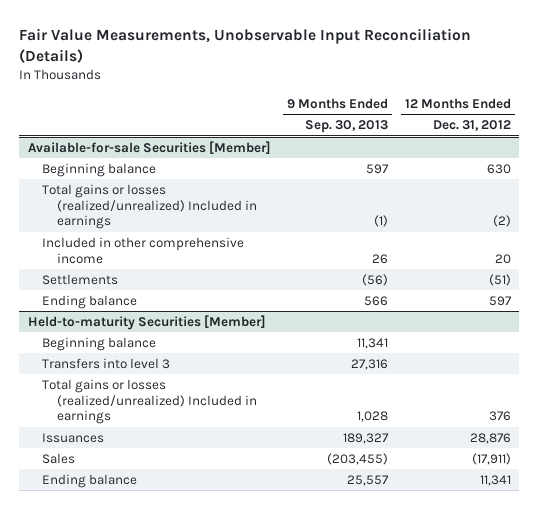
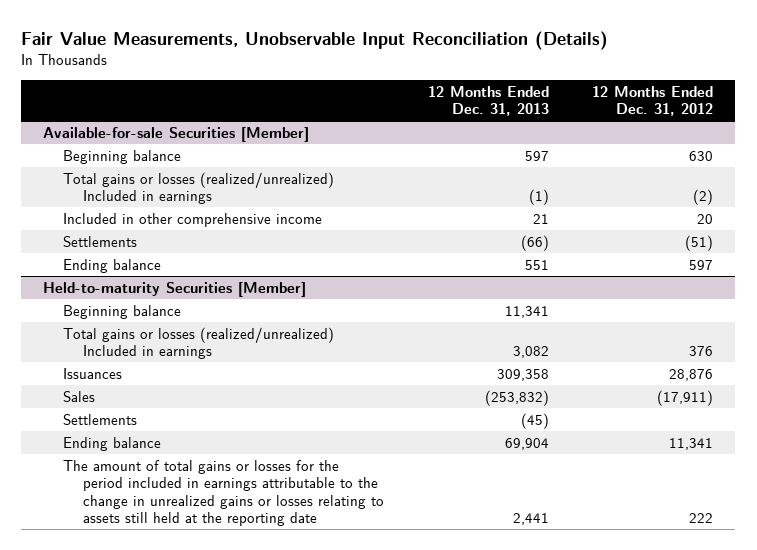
- | 9 Months Ended Sep. 30, 2013 | 12 Months Ended Dec. 31, 2012
+ | 12 Months Ended Dec. 31, 2013 | 12 Months Ended Dec. 31, 2012
@ Held-to-maturity Securities [Member]
- Transfers into level 3 | 27,316 |
+ Settlements | (45) |
+ The amount of total gains or losses for the period included in earnings attributable to the change in unrealized gains or losses relating to assets still held at the reporting date | 2,441 | 222

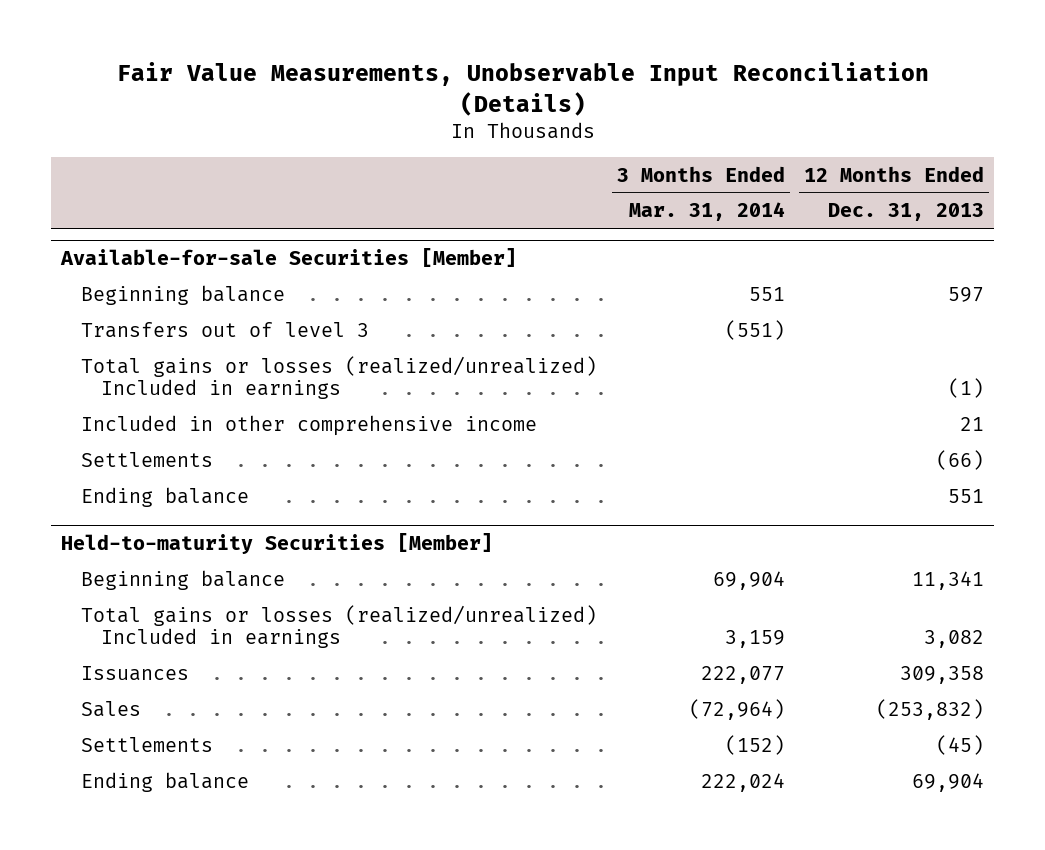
- | 12 Months Ended Dec. 31, 2013 | 12 Months Ended Dec. 31, 2012
+ | 3 Months Ended Mar. 31, 2014 | 12 Months Ended Dec. 31, 2013
@ Available-for-sale Securities [Member]
+ Transfers out of level 3 | (551) |
@ Held-to-maturity Securities [Member]
- The amount of total gains or losses for the period included in earnings attributable to the change in unrealized gains or losses relating to assets still held at the reporting date | 2,441 | 222

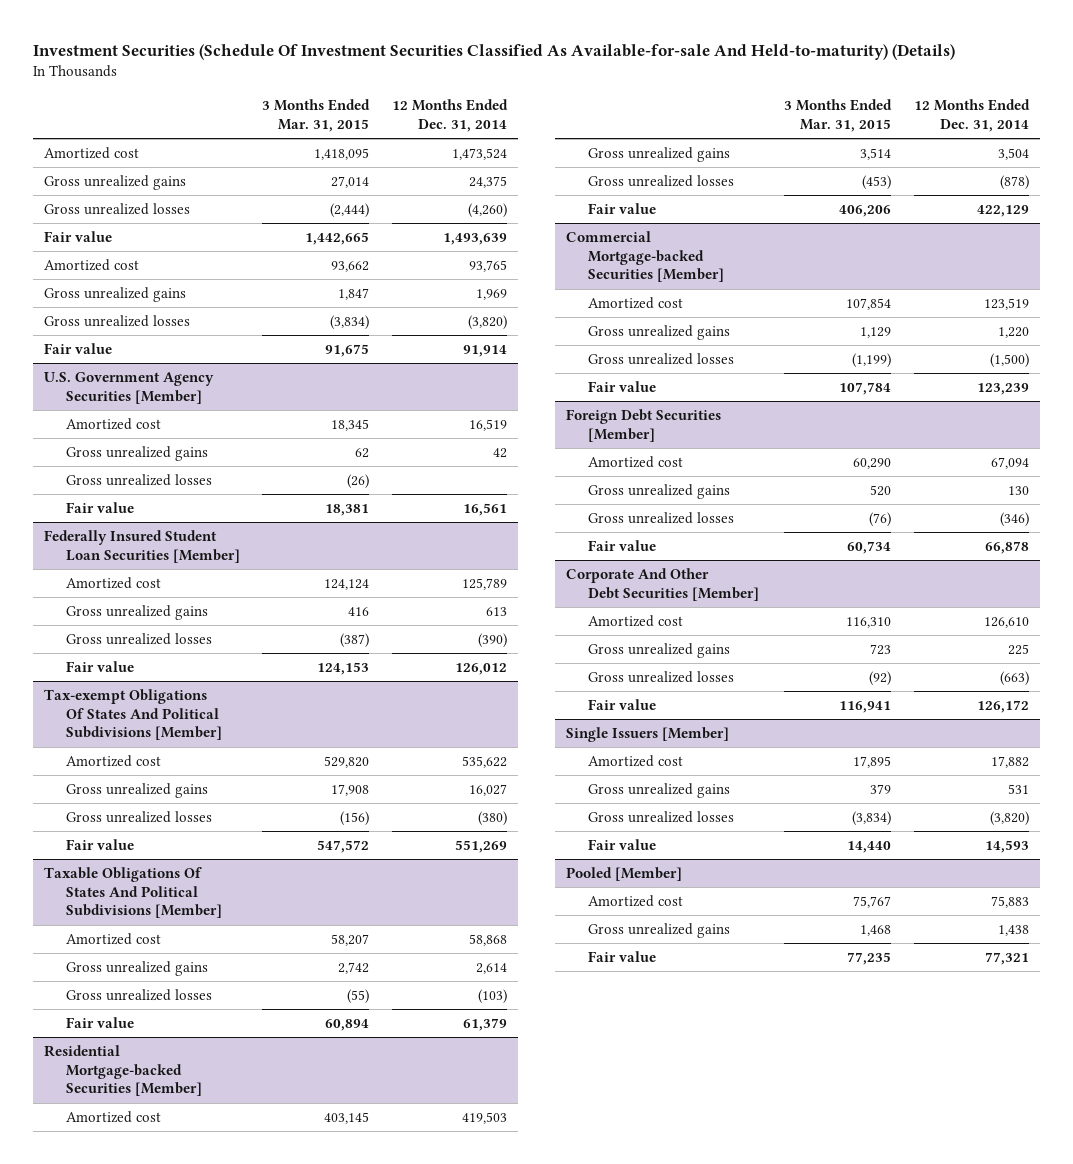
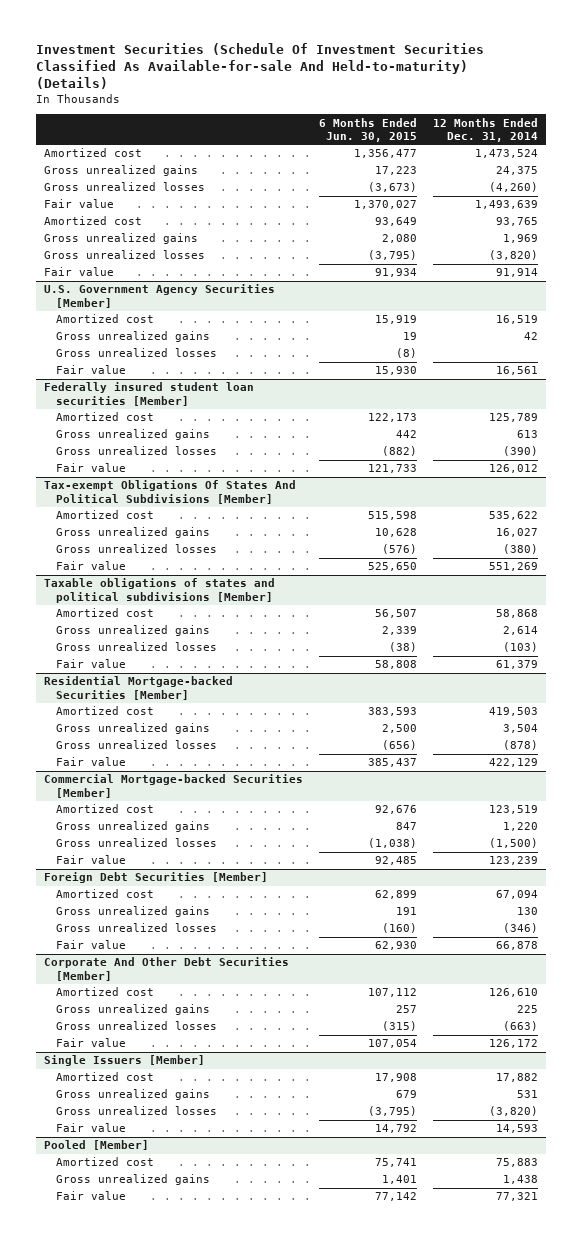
- | 3 Months Ended Mar. 31, 2015 | 12 Months Ended Dec. 31, 2014
+ | 6 Months Ended Jun. 30, 2015 | 12 Months Ended Dec. 31, 2014
- Federally Insured Student Loan Securities [Member]
+ Federally insured student loan securities [Member]
- Taxable Obligations Of States And Political Subdivisions [Member]
+ Taxable obligations of states and political subdivisions [Member]

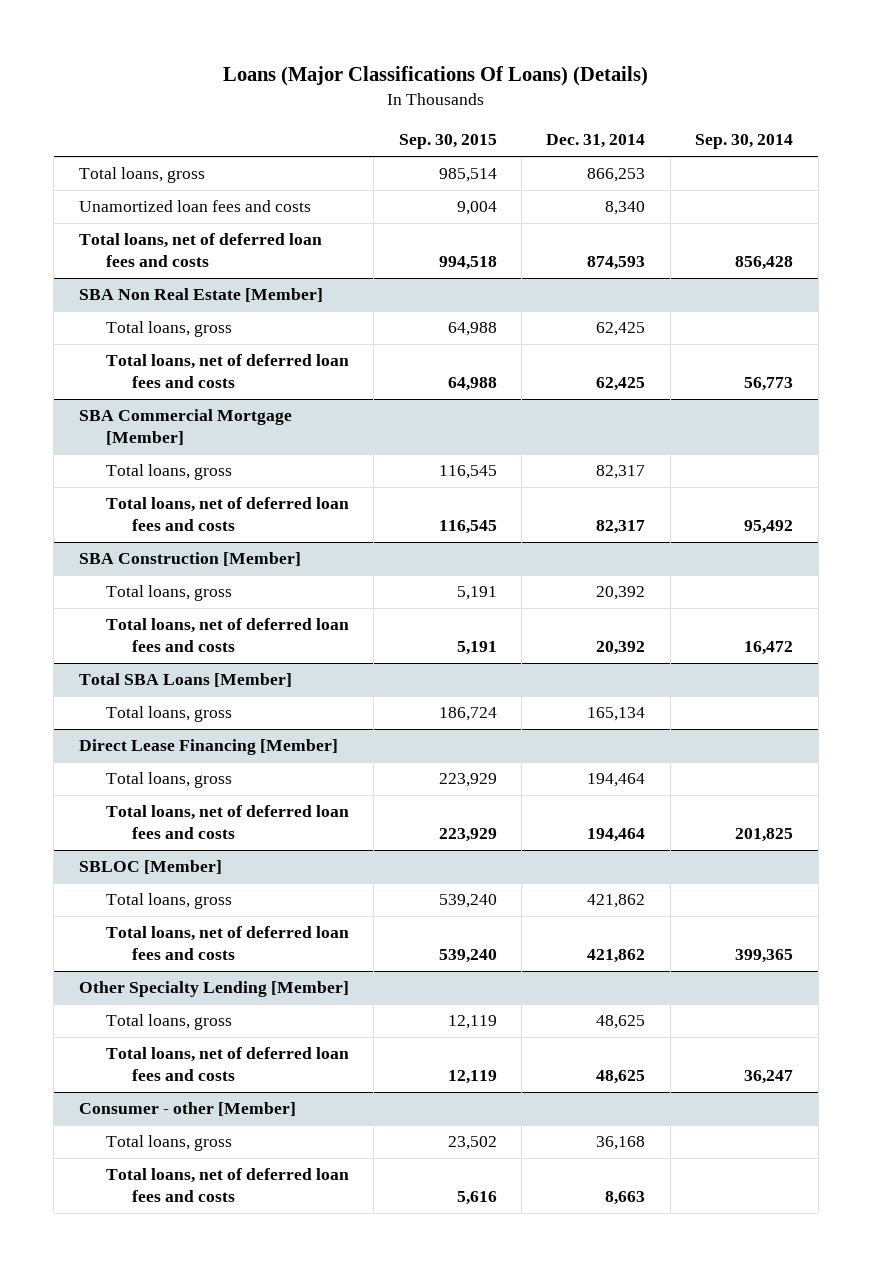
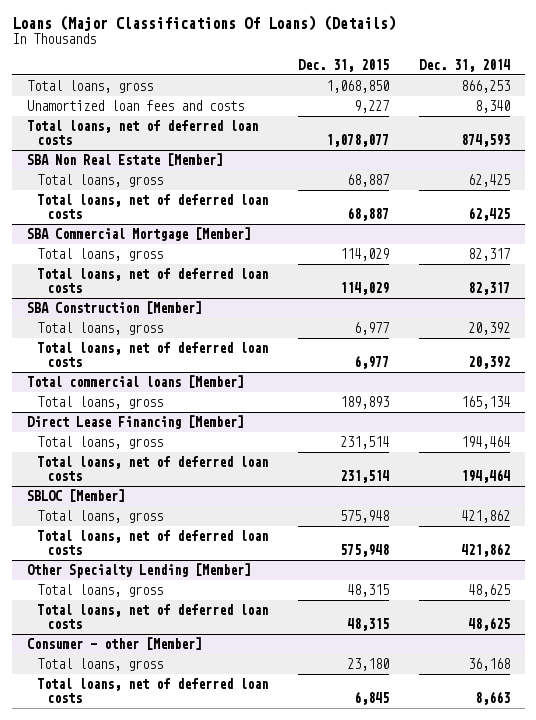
- | Sep. 30, 2015 | Dec. 31, 2014 | Sep. 30, 2014
+ | Dec. 31, 2015 | Dec. 31, 2014
- Total loans, net of deferred loan fees and costs | 994,518 | 874,593 | 856,428
+ Total loans, net of deferred loan costs | 1,078,077 | 874,593
@ SBA Non Real Estate [Member]
- Total loans, net of deferred loan fees and costs | 64,988 | 62,425 | 56,773
+ Total loans, net of deferred loan costs | 68,887 | 62,425
@ SBA Commercial Mortgage [Member]
- Total loans, net of deferred loan fees and costs | 116,545 | 82,317 | 95,492
+ Total loans, net of deferred loan costs | 114,029 | 82,317
@ SBA Construction [Member]
- Total loans, net of deferred loan fees and costs | 5,191 | 20,392 | 16,472
- Total SBA Loans [Member]
@ SBA Construction [Member]
+ Total loans, net of deferred loan costs | 6,977 | 20,392
+ Total commercial loans [Member]
@ Direct Lease Financing [Member]
- Total loans, net of deferred loan fees and costs | 223,929 | 194,464 | 201,825
+ Total loans, net of deferred loan costs | 231,514 | 194,464
@ SBLOC [Member]
- Total loans, net of deferred loan fees and costs | 539,240 | 421,862 | 399,365
+ Total loans, net of deferred loan costs | 575,948 | 421,862
@ Other Specialty Lending [Member]
- Total loans, net of deferred loan fees and costs | 12,119 | 48,625 | 36,247
+ Total loans, net of deferred loan costs | 48,315 | 48,625
@ Consumer - other [Member]
- Total loans, net of deferred loan fees and costs | 5,616 | 8,663 |
+ Total loans, net of deferred loan costs | 6,845 | 8,663

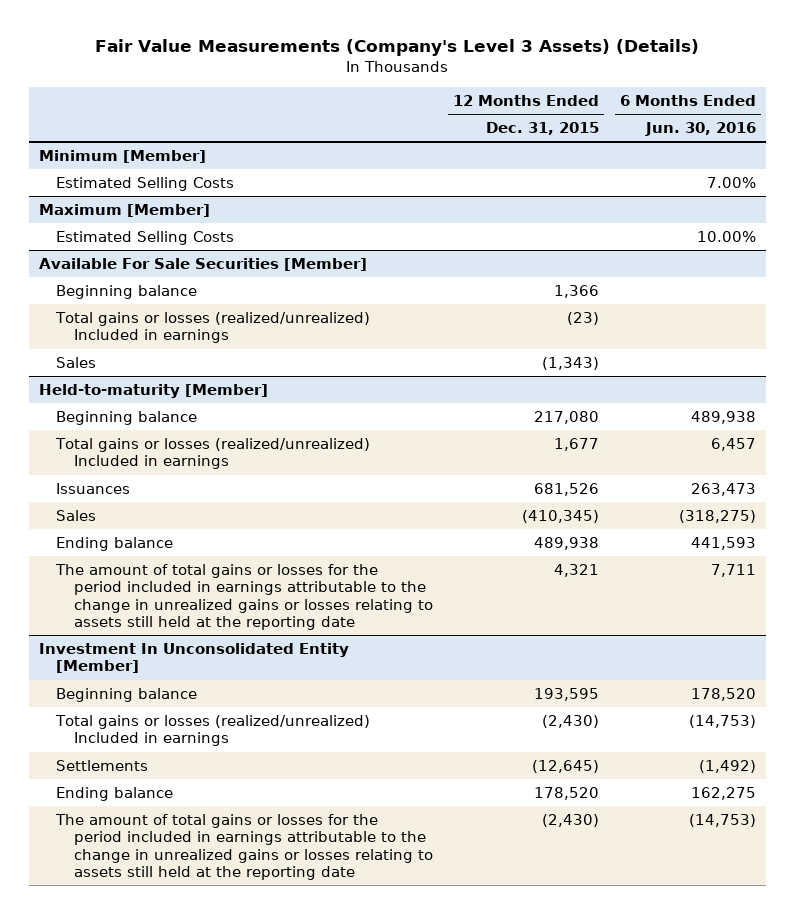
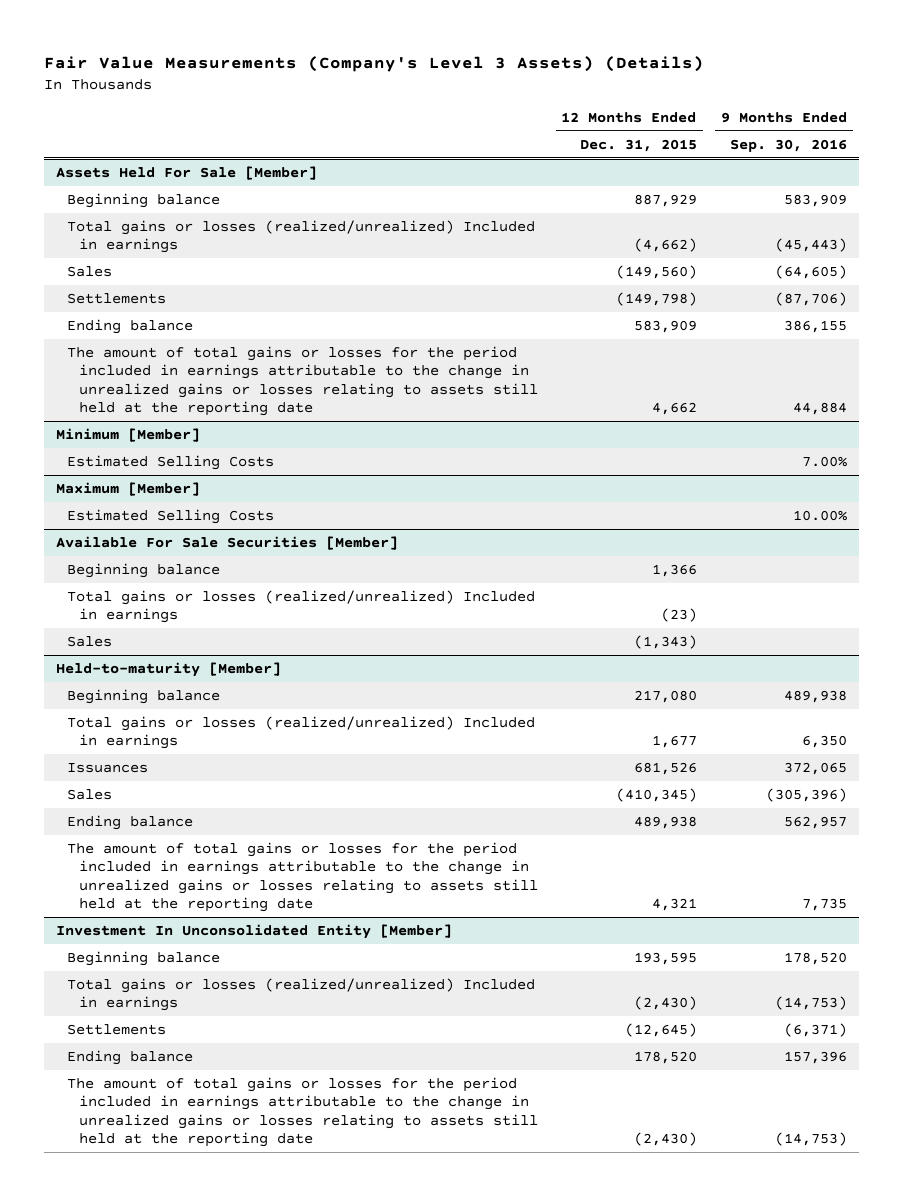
- | 12 Months Ended Dec. 31, 2015 | 6 Months Ended Jun. 30, 2016
+ | 12 Months Ended Dec. 31, 2015 | 9 Months Ended Sep. 30, 2016
+ Assets Held For Sale [Member]
+ Beginning balance | 887,929 | 583,909
+ Total gains or losses (realized/unrealized) Included in earnings | (4,662) | (45,443)
+ Sales | (149,560) | (64,605)
+ Settlements | (149,798) | (87,706)
+ Ending balance | 583,909 | 386,155
+ The amount of total gains or losses for the period included in earnings attributable to the change in unrealized gains or losses relating to assets still held at the reporting date | 4,662 | 44,884

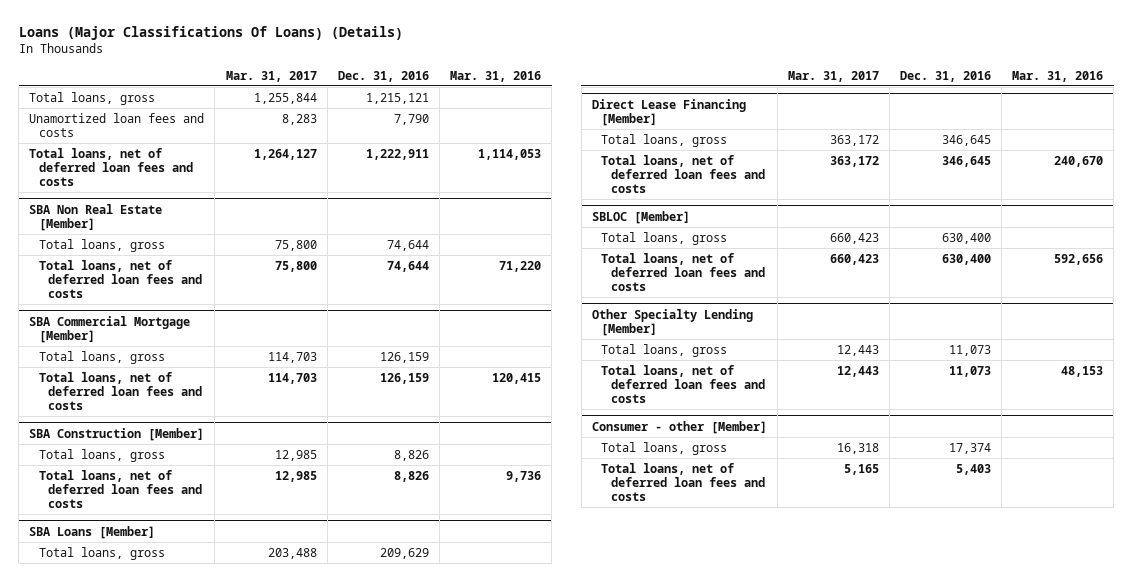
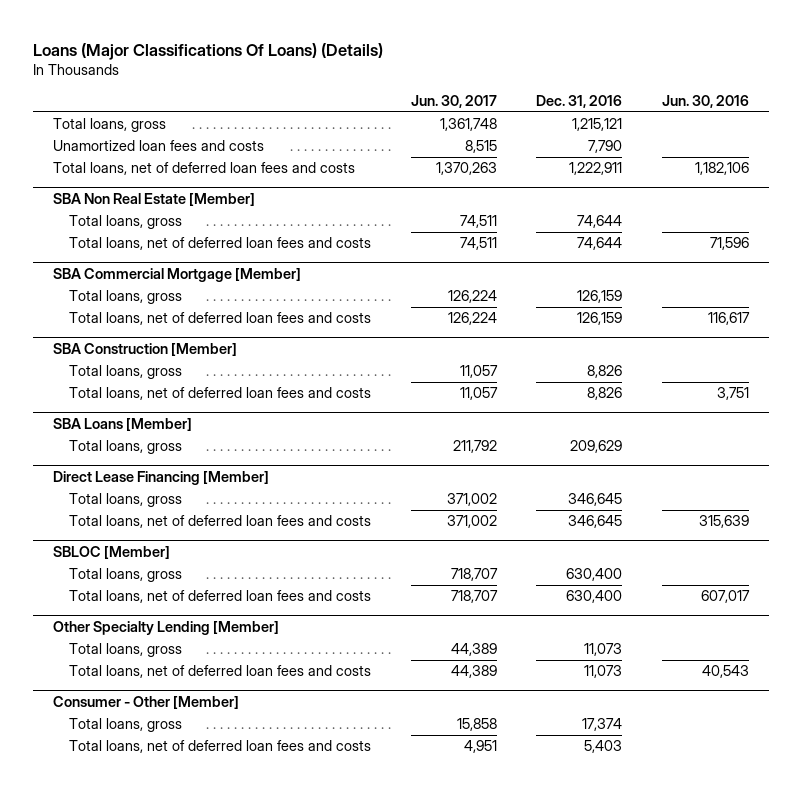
- | Mar. 31, 2017 | Dec. 31, 2016 | Mar. 31, 2016
+ | Jun. 30, 2017 | Dec. 31, 2016 | Jun. 30, 2016
- Consumer - other [Member]
+ Consumer - Other [Member]

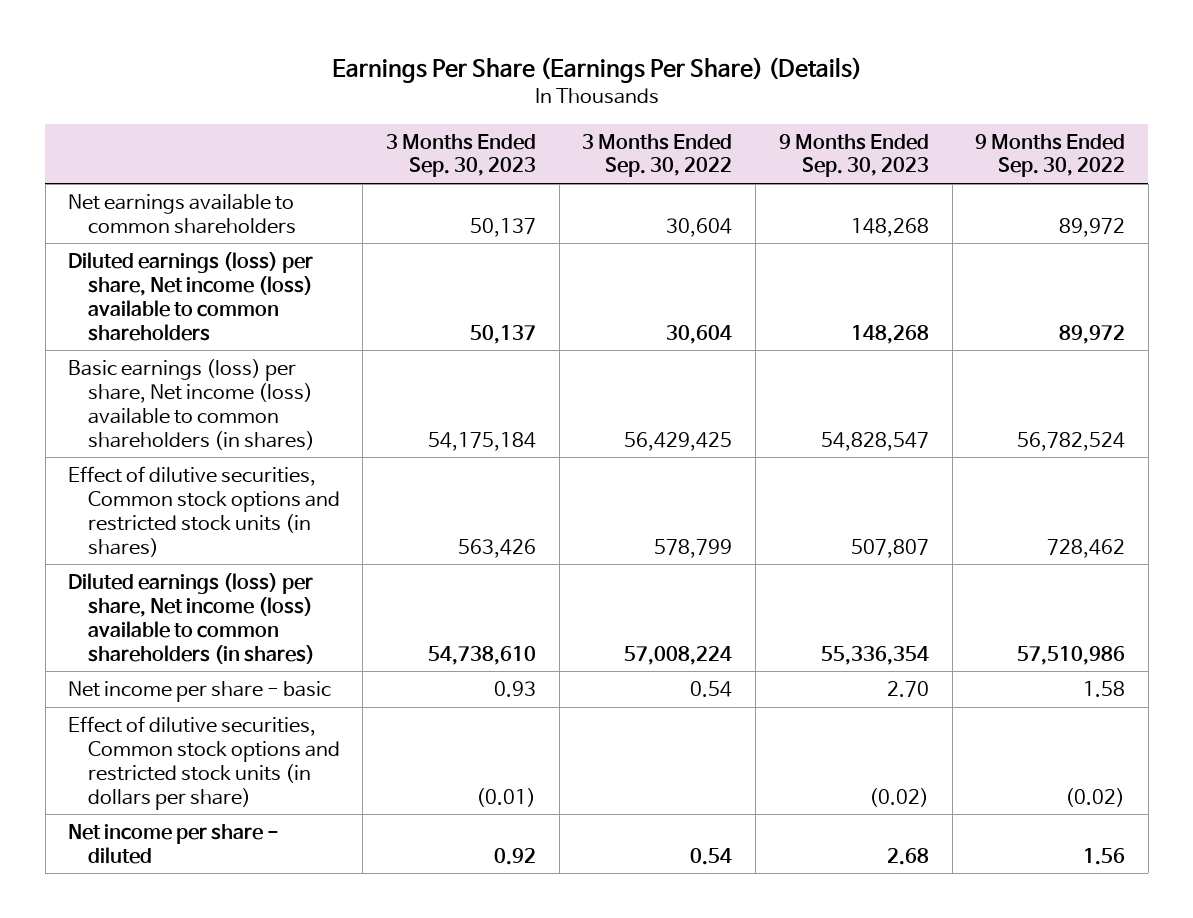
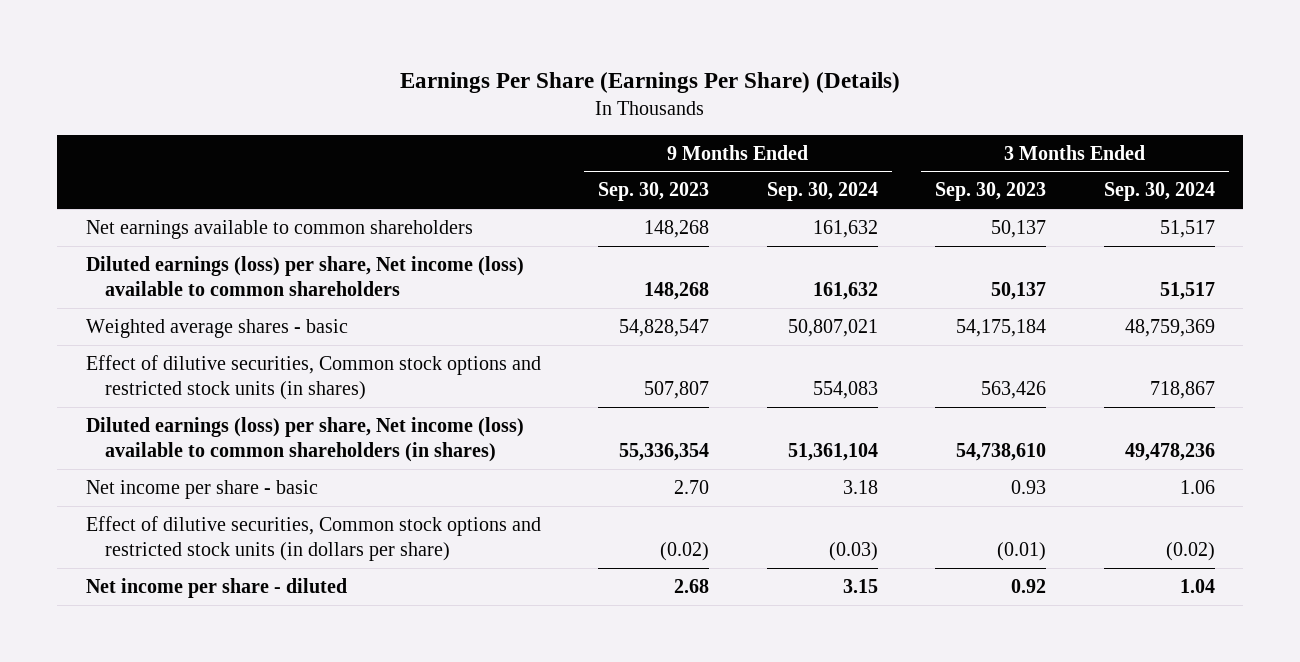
- | 3 Months Ended Sep. 30, 2023 | 3 Months Ended Sep. 30, 2022 | 9 Months Ended Sep. 30, 2023 | 9 Months Ended Sep. 30, 2022
+ | 9 Months Ended Sep. 30, 2023 | 9 Months Ended Sep. 30, 2024 | 3 Months Ended Sep. 30, 2023 | 3 Months Ended Sep. 30, 2024
- Basic earnings (loss) per share, Net income (loss) available to common shareholders (in shares) | 54,175,184 | 56,429,425 | 54,828,547 | 56,782,524
+ Weighted average shares - basic | 54,828,547 | 50,807,021 | 54,175,184 | 48,759,369

